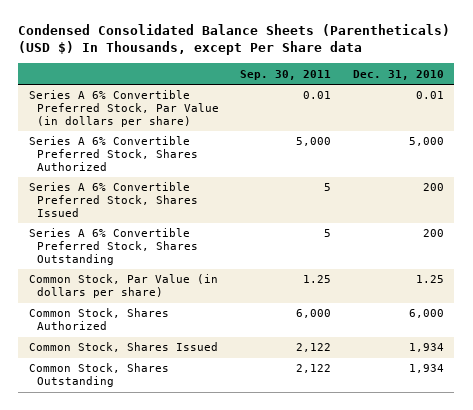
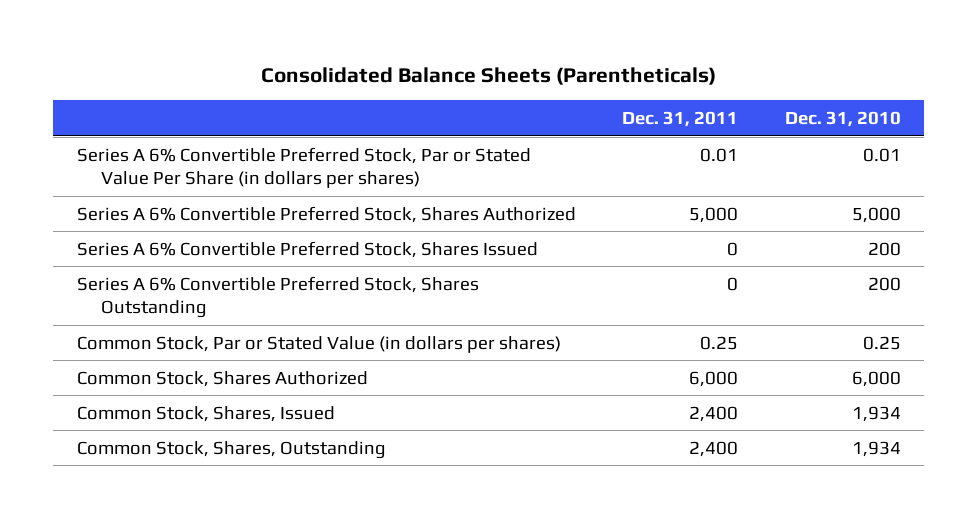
- Condensed Consolidated Balance Sheets (Parentheticals) (USD $) In Thousands, except Per Share data
+ Consolidated Balance Sheets (Parentheticals)
- | Sep. 30, 2011 | Dec. 31, 2010
+ | Dec. 31, 2011 | Dec. 31, 2010
- Series A 6% Convertible Preferred Stock, Par Value (in dollars per share) | 0.01 | 0.01
+ Series A 6% Convertible Preferred Stock, Par or Stated Value Per Share (in dollars per shares) | 0.01 | 0.01
- Common Stock, Par Value (in dollars per share) | 1.25 | 1.25
+ Common Stock, Par or Stated Value (in dollars per shares) | 0.25 | 0.25
- Common Stock, Shares Issued | 2,122 | 1,934
- Common Stock, Shares Outstanding | 2,122 | 1,934
+ Common Stock, Shares, Issued | 2,400 | 1,934
+ Common Stock, Shares, Outstanding | 2,400 | 1,934

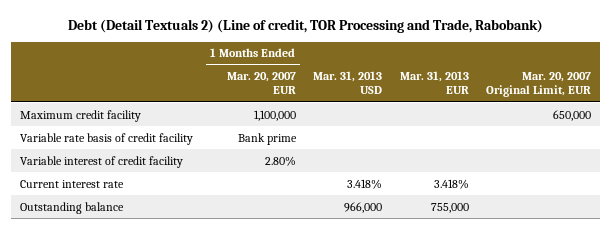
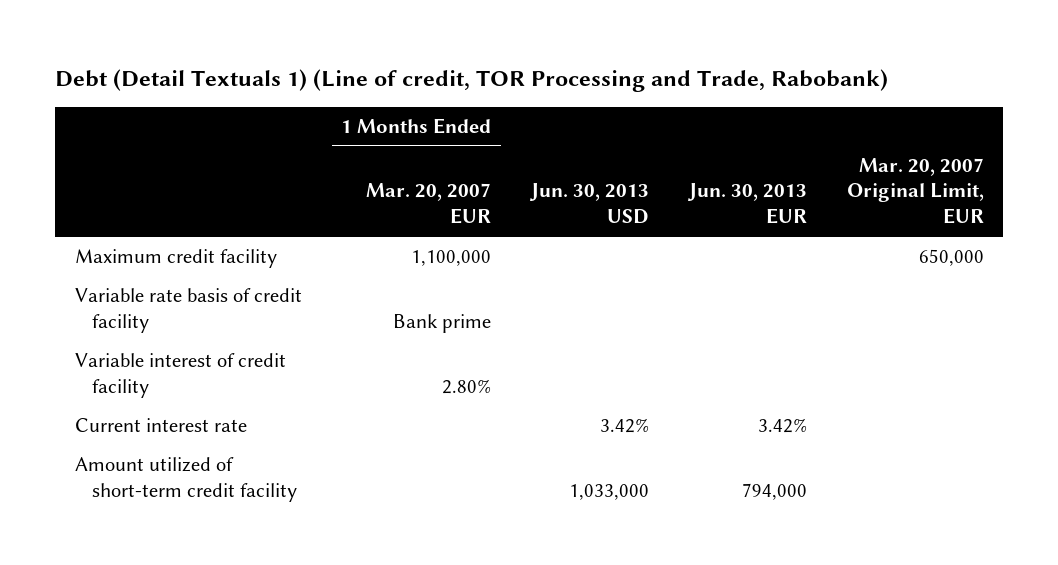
- Debt (Detail Textuals 2) (Line of credit, TOR Processing and Trade, Rabobank)
+ Debt (Detail Textuals 1) (Line of credit, TOR Processing and Trade, Rabobank)
- | 1 Months Ended Mar. 20, 2007 EUR | Mar. 31, 2013 USD | Mar. 31, 2013 EUR | Mar. 20, 2007 Original Limit, EUR
+ | 1 Months Ended Mar. 20, 2007 EUR | Jun. 30, 2013 USD | Jun. 30, 2013 EUR | Mar. 20, 2007 Original Limit, EUR
- Outstanding balance | | 966,000 | 755,000 |
+ Amount utilized of short-term credit facility | | 1,033,000 | 794,000 |

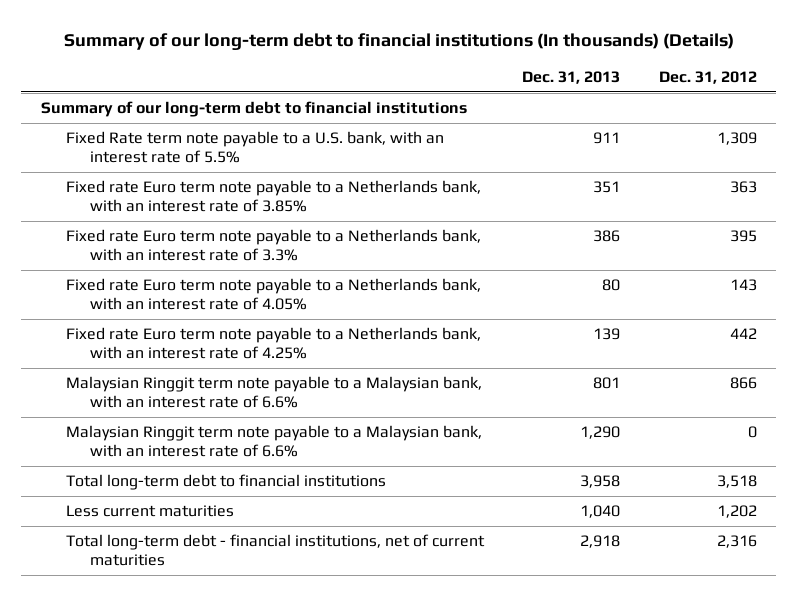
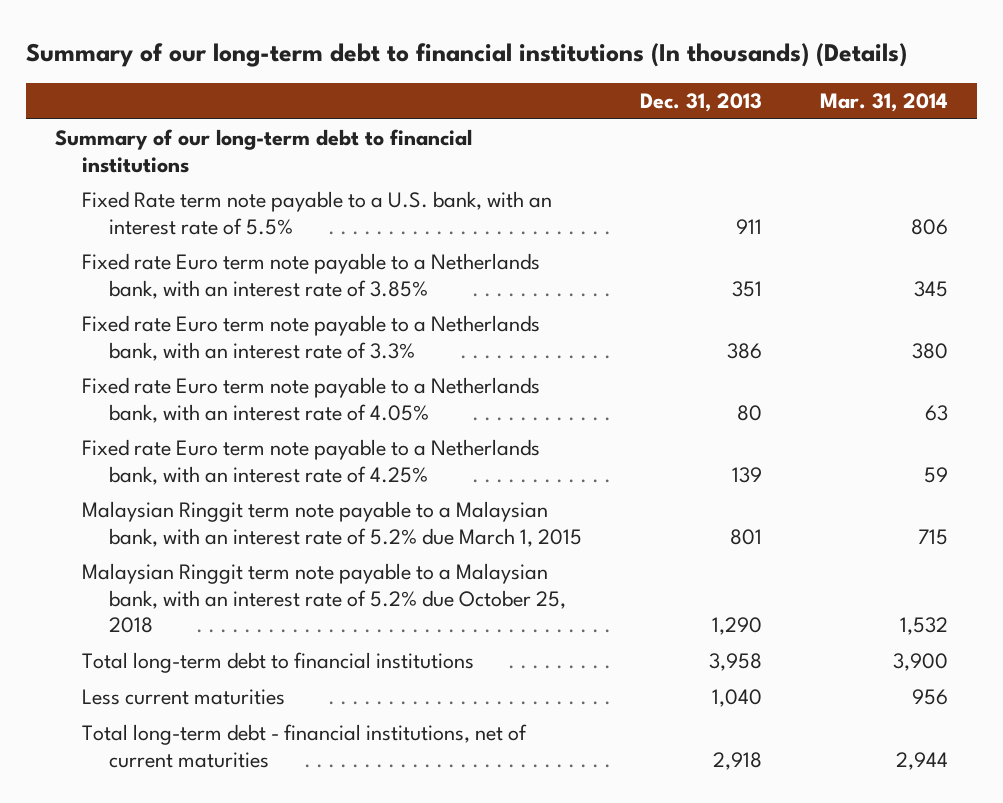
- | Dec. 31, 2013 | Dec. 31, 2012
+ | Dec. 31, 2013 | Mar. 31, 2014
- Malaysian Ringgit term note payable to a Malaysian bank, with an interest rate of 6.6% | 801 | 866
- Malaysian Ringgit term note payable to a Malaysian bank, with an interest rate of 6.6% | 1,290 | 0
+ Malaysian Ringgit term note payable to a Malaysian bank, with an interest rate of 5.2% due March 1, 2015 | 801 | 715
+ Malaysian Ringgit term note payable to a Malaysian bank, with an interest rate of 5.2% due October 25, 2018 | 1,290 | 1,532

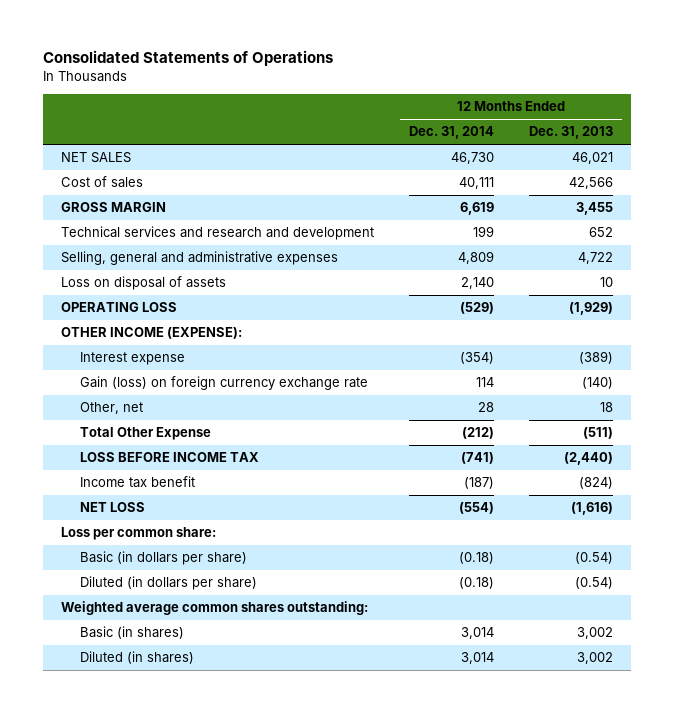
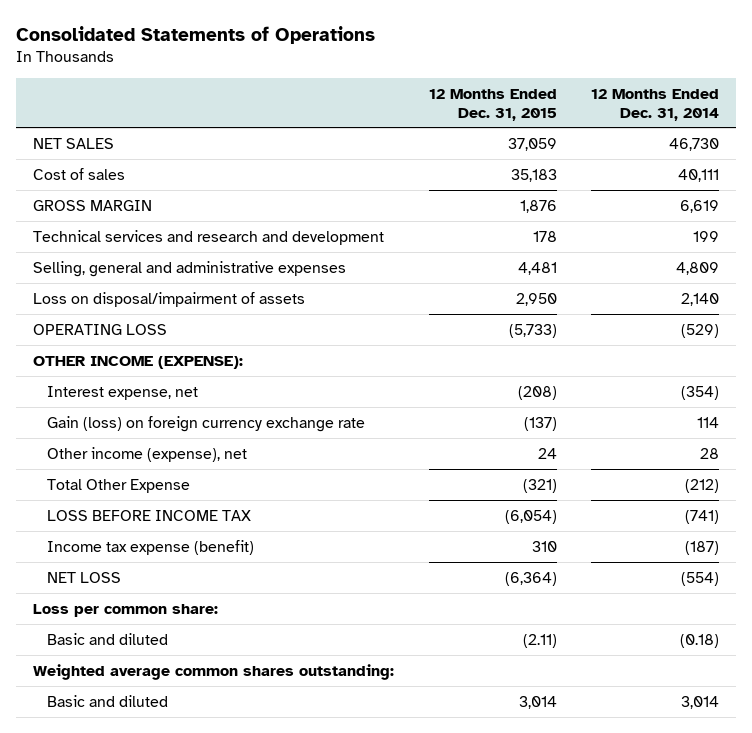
- | 12 Months Ended Dec. 31, 2014 | 12 Months Ended Dec. 31, 2013
+ | 12 Months Ended Dec. 31, 2015 | 12 Months Ended Dec. 31, 2014
- Loss on disposal of assets | 2,140 | 10
+ Loss on disposal/impairment of assets | 2,950 | 2,140
- Interest expense | (354) | (389)
+ Interest expense, net | (208) | (354)
- Other, net | 28 | 18
+ Other income (expense), net | 24 | 28
- Income tax benefit | (187) | (824)
+ Income tax expense (benefit) | 310 | (187)
- Basic (in dollars per share) | (0.18) | (0.54)
- Diluted (in dollars per share) | (0.18) | (0.54)
+ Basic and diluted | (2.11) | (0.18)
- Basic (in shares) | 3,014 | 3,002
- Diluted (in shares) | 3,014 | 3,002
+ Basic and diluted | 3,014 | 3,014

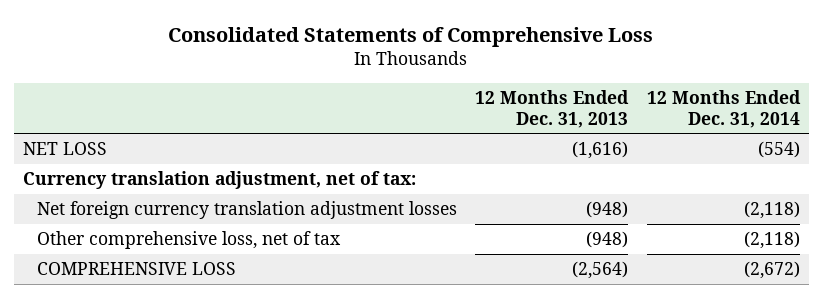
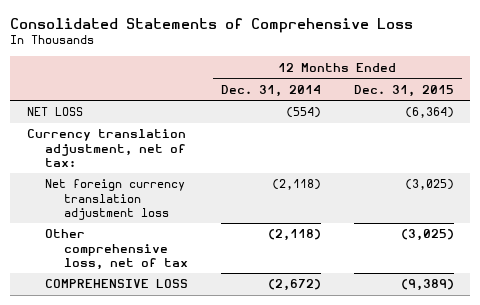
- | 12 Months Ended Dec. 31, 2013 | 12 Months Ended Dec. 31, 2014
+ | 12 Months Ended Dec. 31, 2014 | 12 Months Ended Dec. 31, 2015
- Net foreign currency translation adjustment losses | (948) | (2,118)
+ Net foreign currency translation adjustment loss | (2,118) | (3,025)

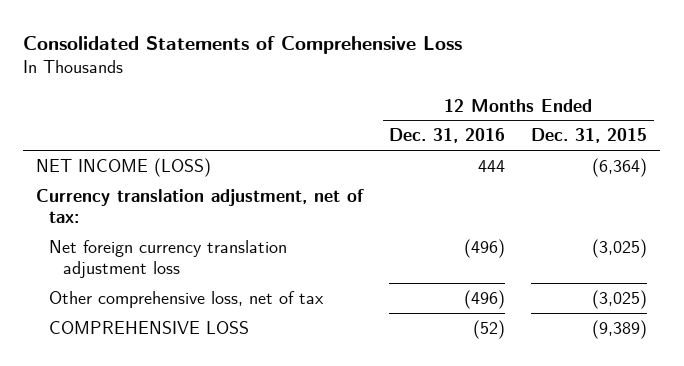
- | 12 Months Ended Dec. 31, 2014 | 12 Months Ended Dec. 31, 2015
+ | 12 Months Ended Dec. 31, 2016 | 12 Months Ended Dec. 31, 2015
- NET LOSS | (554) | (6,364)
+ NET INCOME (LOSS) | 444 | (6,364)

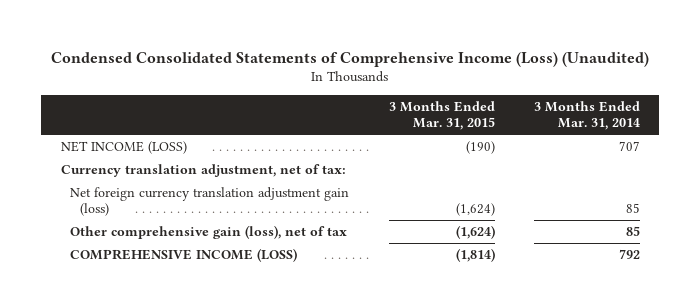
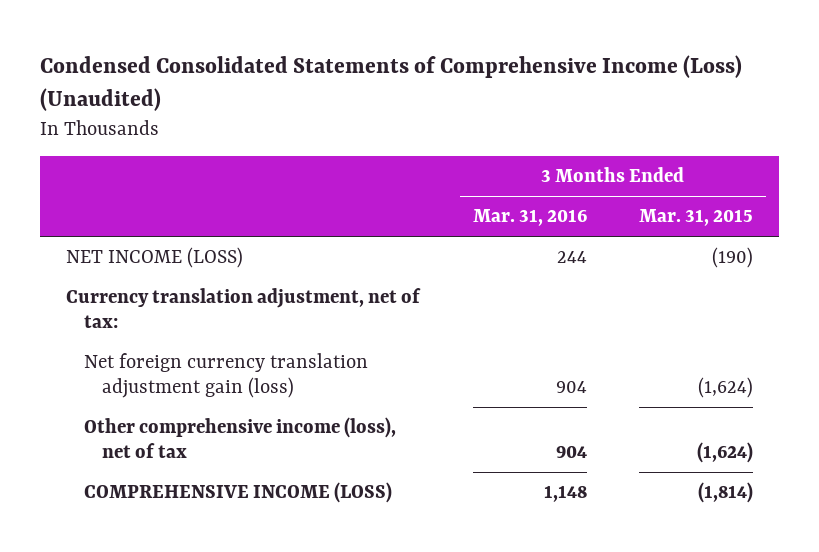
- | 3 Months Ended Mar. 31, 2015 | 3 Months Ended Mar. 31, 2014
+ | 3 Months Ended Mar. 31, 2016 | 3 Months Ended Mar. 31, 2015
- Other comprehensive gain (loss), net of tax | (1,624) | 85
+ Other comprehensive income (loss), net of tax | 904 | (1,624)

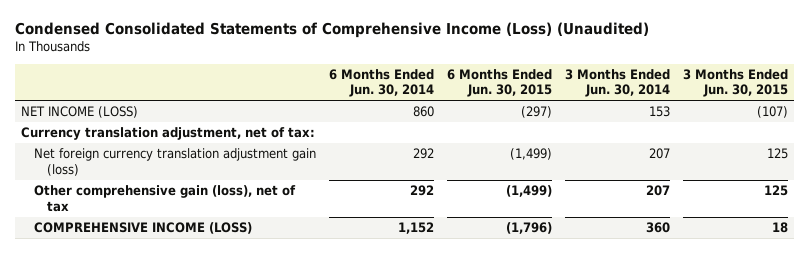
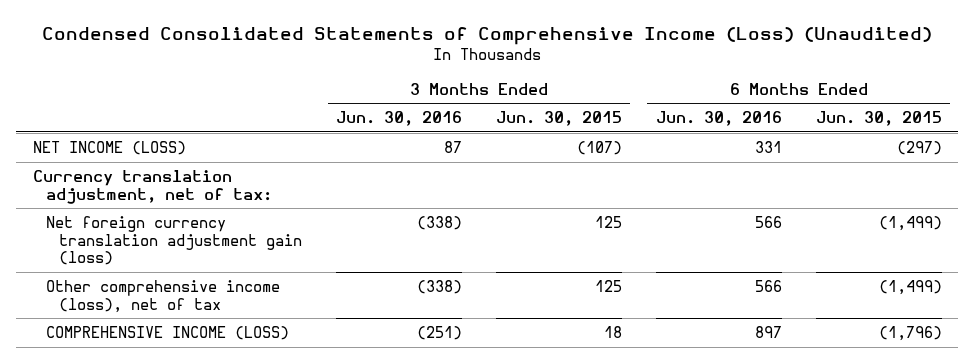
- | 6 Months Ended Jun. 30, 2014 | 6 Months Ended Jun. 30, 2015 | 3 Months Ended Jun. 30, 2014 | 3 Months Ended Jun. 30, 2015
+ | 3 Months Ended Jun. 30, 2016 | 3 Months Ended Jun. 30, 2015 | 6 Months Ended Jun. 30, 2016 | 6 Months Ended Jun. 30, 2015
- Other comprehensive gain (loss), net of tax | 292 | (1,499) | 207 | 125
+ Other comprehensive income (loss), net of tax | (338) | 125 | 566 | (1,499)

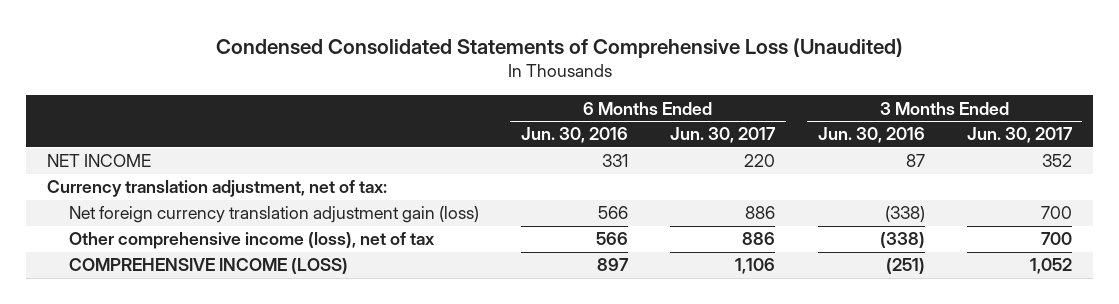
- Condensed Consolidated Statements of Comprehensive Income (Loss) (Unaudited)
+ Condensed Consolidated Statements of Comprehensive Loss (Unaudited)
- | 3 Months Ended Jun. 30, 2016 | 3 Months Ended Jun. 30, 2015 | 6 Months Ended Jun. 30, 2016 | 6 Months Ended Jun. 30, 2015
+ | 6 Months Ended Jun. 30, 2016 | 6 Months Ended Jun. 30, 2017 | 3 Months Ended Jun. 30, 2016 | 3 Months Ended Jun. 30, 2017
- NET INCOME (LOSS) | 87 | (107) | 331 | (297)
+ NET INCOME | 331 | 220 | 87 | 352

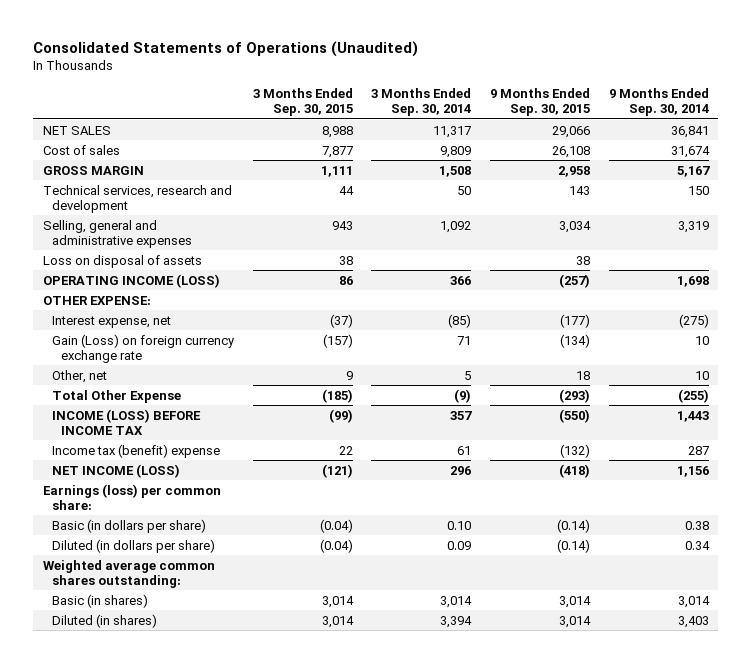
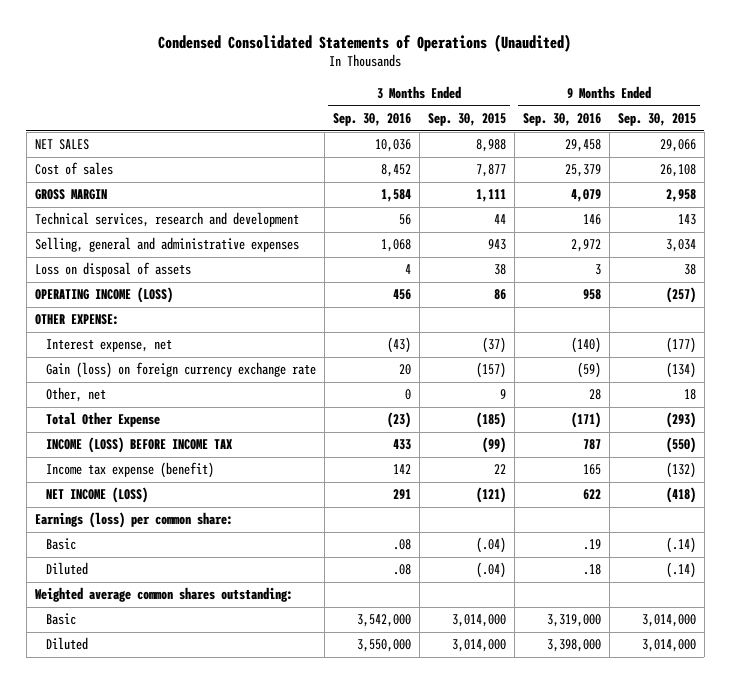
- Consolidated Statements of Operations (Unaudited)
+ Condensed Consolidated Statements of Operations (Unaudited)
- | 3 Months Ended Sep. 30, 2015 | 3 Months Ended Sep. 30, 2014 | 9 Months Ended Sep. 30, 2015 | 9 Months Ended Sep. 30, 2014
+ | 3 Months Ended Sep. 30, 2016 | 3 Months Ended Sep. 30, 2015 | 9 Months Ended Sep. 30, 2016 | 9 Months Ended Sep. 30, 2015
- Gain (Loss) on foreign currency exchange rate | (157) | 71 | (134) | 10
+ Gain (loss) on foreign currency exchange rate | 20 | (157) | (59) | (134)
- Income tax (benefit) expense | 22 | 61 | (132) | 287
+ Income tax expense (benefit) | 142 | 22 | 165 | (132)
- Basic (in dollars per share) | (0.04) | 0.10 | (0.14) | 0.38
- Diluted (in dollars per share) | (0.04) | 0.09 | (0.14) | 0.34
+ Basic | .08 | (.04) | .19 | (.14)
+ Diluted | .08 | (.04) | .18 | (.14)
- Basic (in shares) | 3,014 | 3,014 | 3,014 | 3,014
- Diluted (in shares) | 3,014 | 3,394 | 3,014 | 3,403
+ Basic | 3,542,000 | 3,014,000 | 3,319,000 | 3,014,000
+ Diluted | 3,550,000 | 3,014,000 | 3,398,000 | 3,014,000

